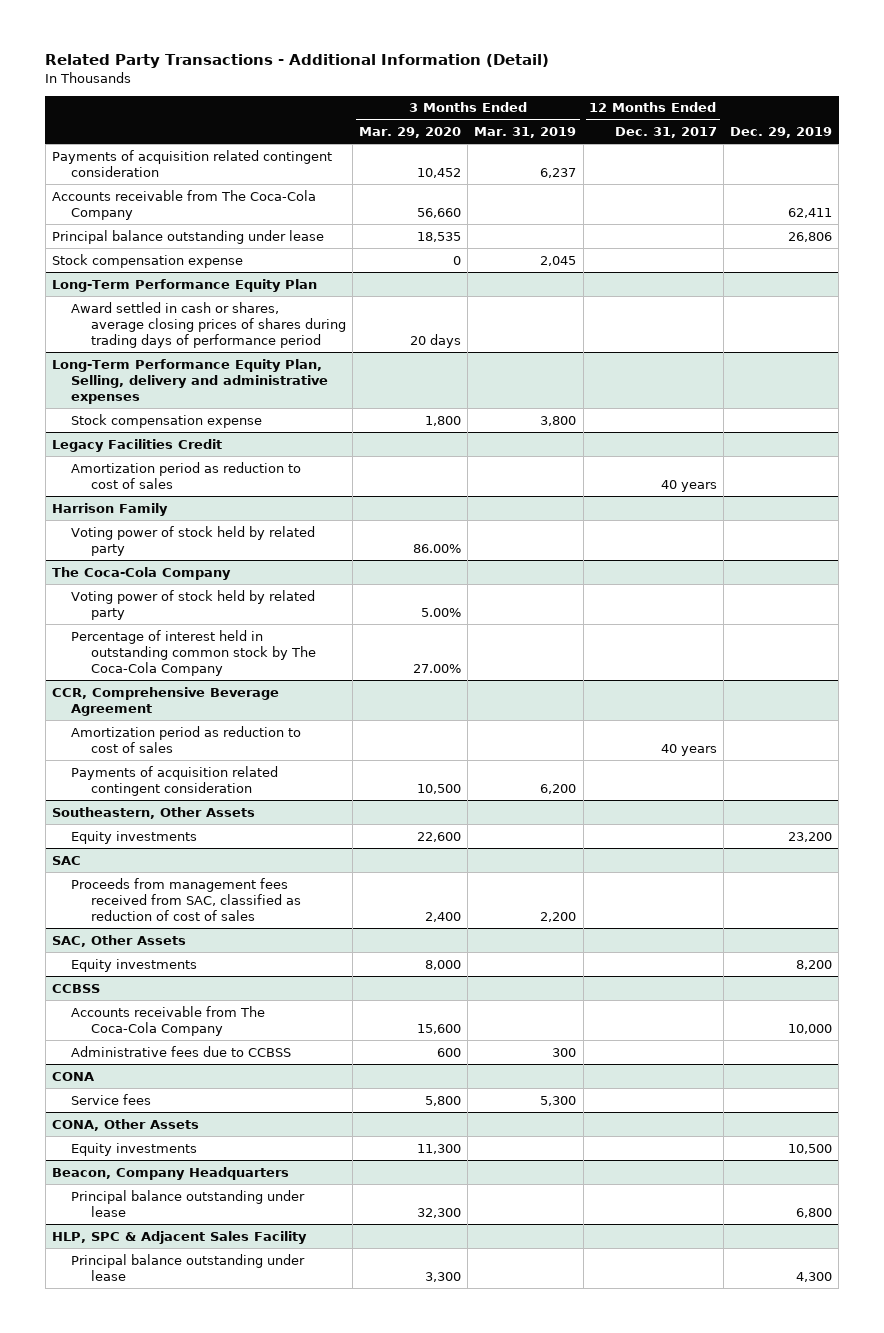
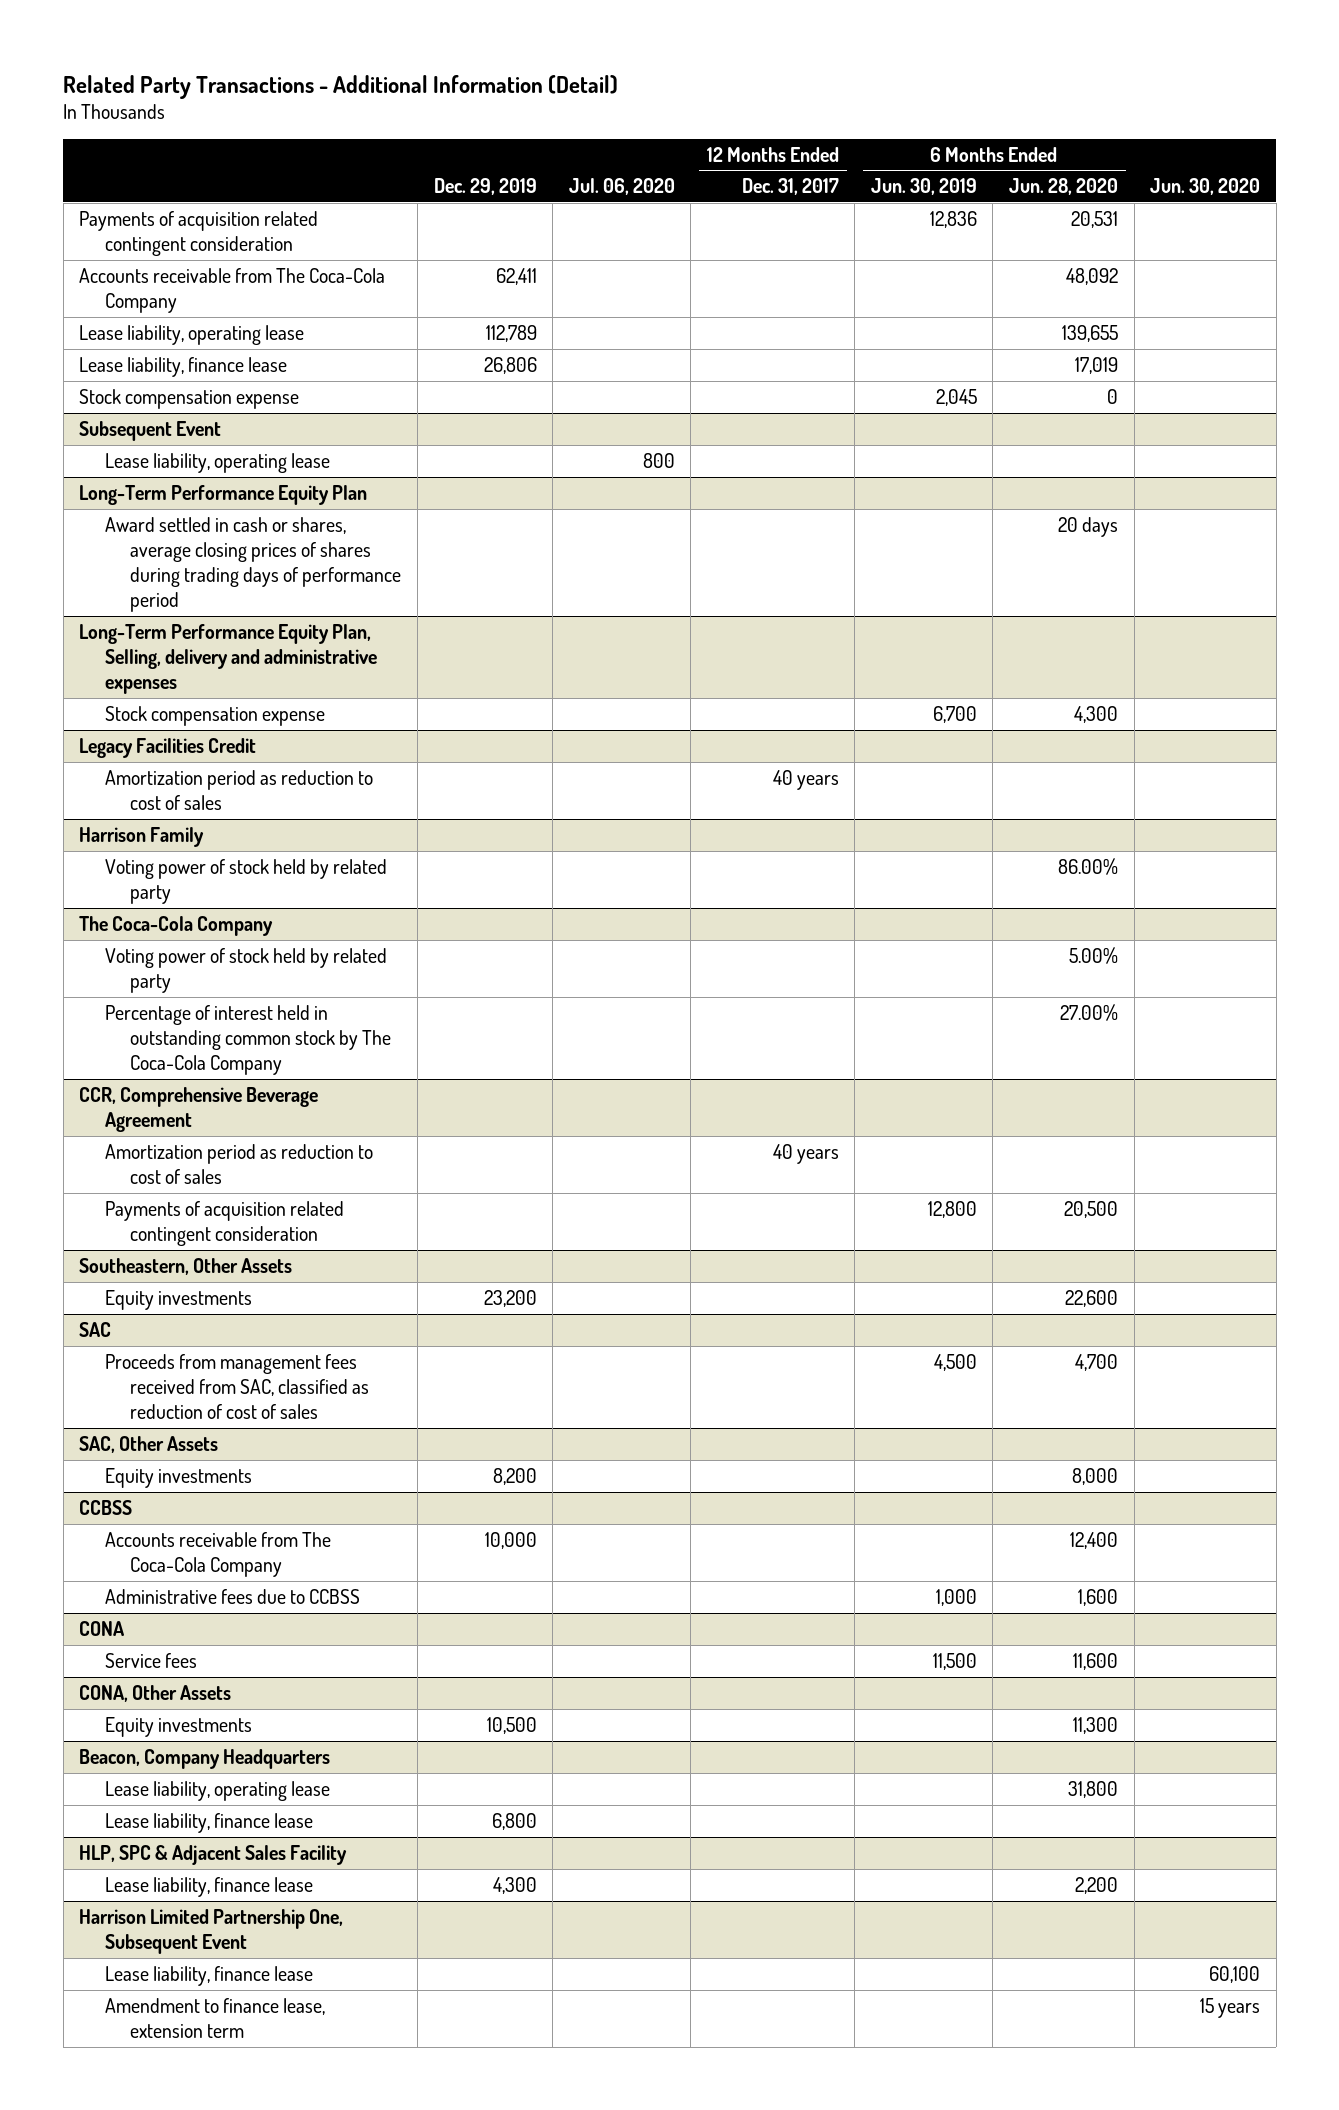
- | 3 Months Ended Mar. 29, 2020 | 3 Months Ended Mar. 31, 2019 | 12 Months Ended Dec. 31, 2017 | Dec. 29, 2019
+ | Dec. 29, 2019 | Jul. 06, 2020 | 12 Months Ended Dec. 31, 2017 | 6 Months Ended Jun. 30, 2019 | 6 Months Ended Jun. 28, 2020 | Jun. 30, 2020
- Principal balance outstanding under lease | 18,535 | | | 26,806
+ Lease liability, operating lease | 112,789 | | | | 139,655 |
+ Lease liability, finance lease | 26,806 | | | | 17,019 |
+ Subsequent Event
+ Lease liability, operating lease | | 800 | | | |
@ Beacon, Company Headquarters
- Principal balance outstanding under lease | 32,300 | | | 6,800
+ Lease liability, operating lease | | | | | 31,800 |
+ Lease liability, finance lease | 6,800 | | | | |
@ HLP, SPC & Adjacent Sales Facility
- Principal balance outstanding under lease | 3,300 | | | 4,300
+ Lease liability, finance lease | 4,300 | | | | 2,200 |
+ Harrison Limited Partnership One, Subsequent Event
+ Lease liability, finance lease | | | | | | 60,100
+ Amendment to finance lease, extension term | | | | | | 15 years

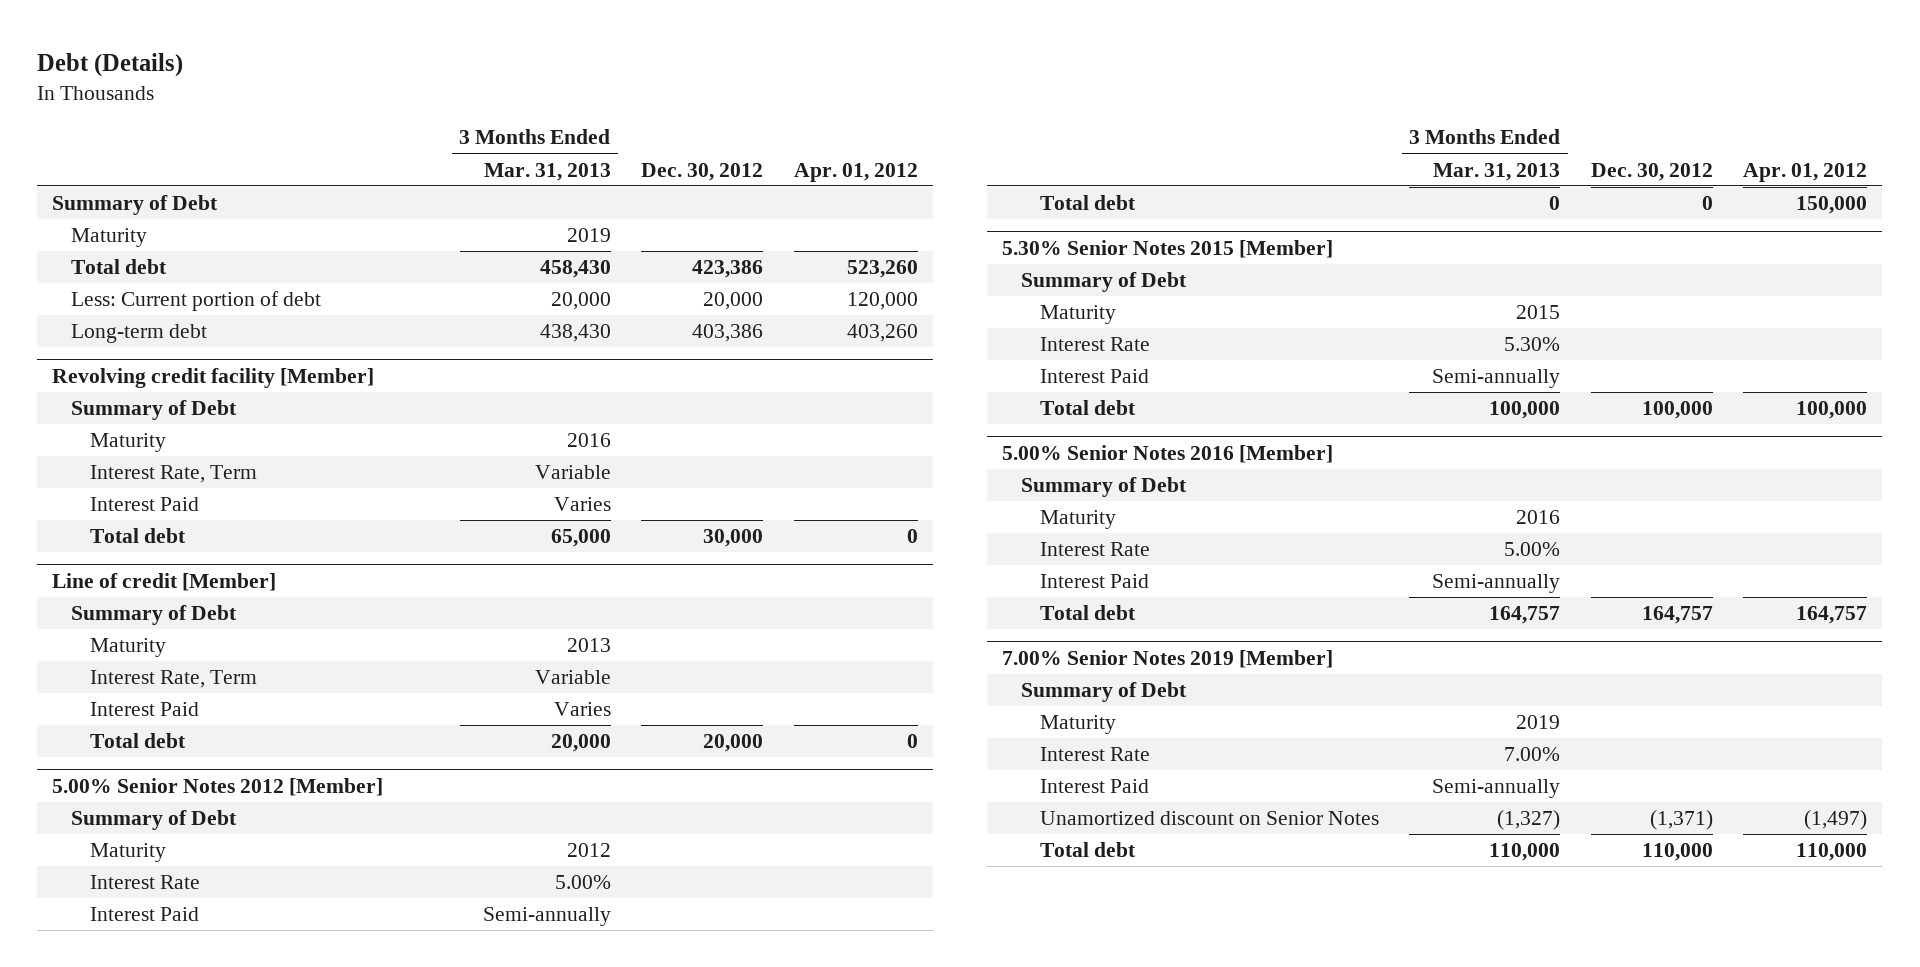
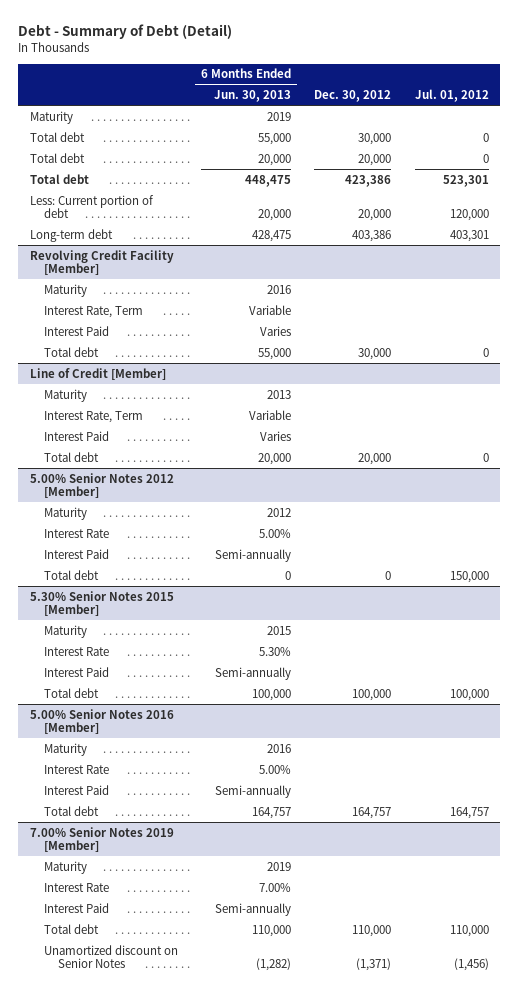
- Debt (Details)
+ Debt - Summary of Debt (Detail)
- | 3 Months Ended Mar. 31, 2013 | Dec. 30, 2012 | Apr. 01, 2012
+ | 6 Months Ended Jun. 30, 2013 | Dec. 30, 2012 | Jul. 01, 2012
- Summary of Debt
+ Total debt | 55,000 | 30,000 | 0
+ Total debt | 20,000 | 20,000 | 0
- Revolving credit facility [Member]
- Summary of Debt
+ Revolving Credit Facility [Member]
- Line of credit [Member]
- Summary of Debt
+ Line of Credit [Member]
@ 5.00% Senior Notes 2012 [Member]
- Summary of Debt
@ 5.30% Senior Notes 2015 [Member]
- Summary of Debt
@ 5.00% Senior Notes 2016 [Member]
- Summary of Debt
@ 7.00% Senior Notes 2019 [Member]
- Summary of Debt
moved down: Unamortized discount on Senior Notes | (1,282) | (1,371) | (1,456)

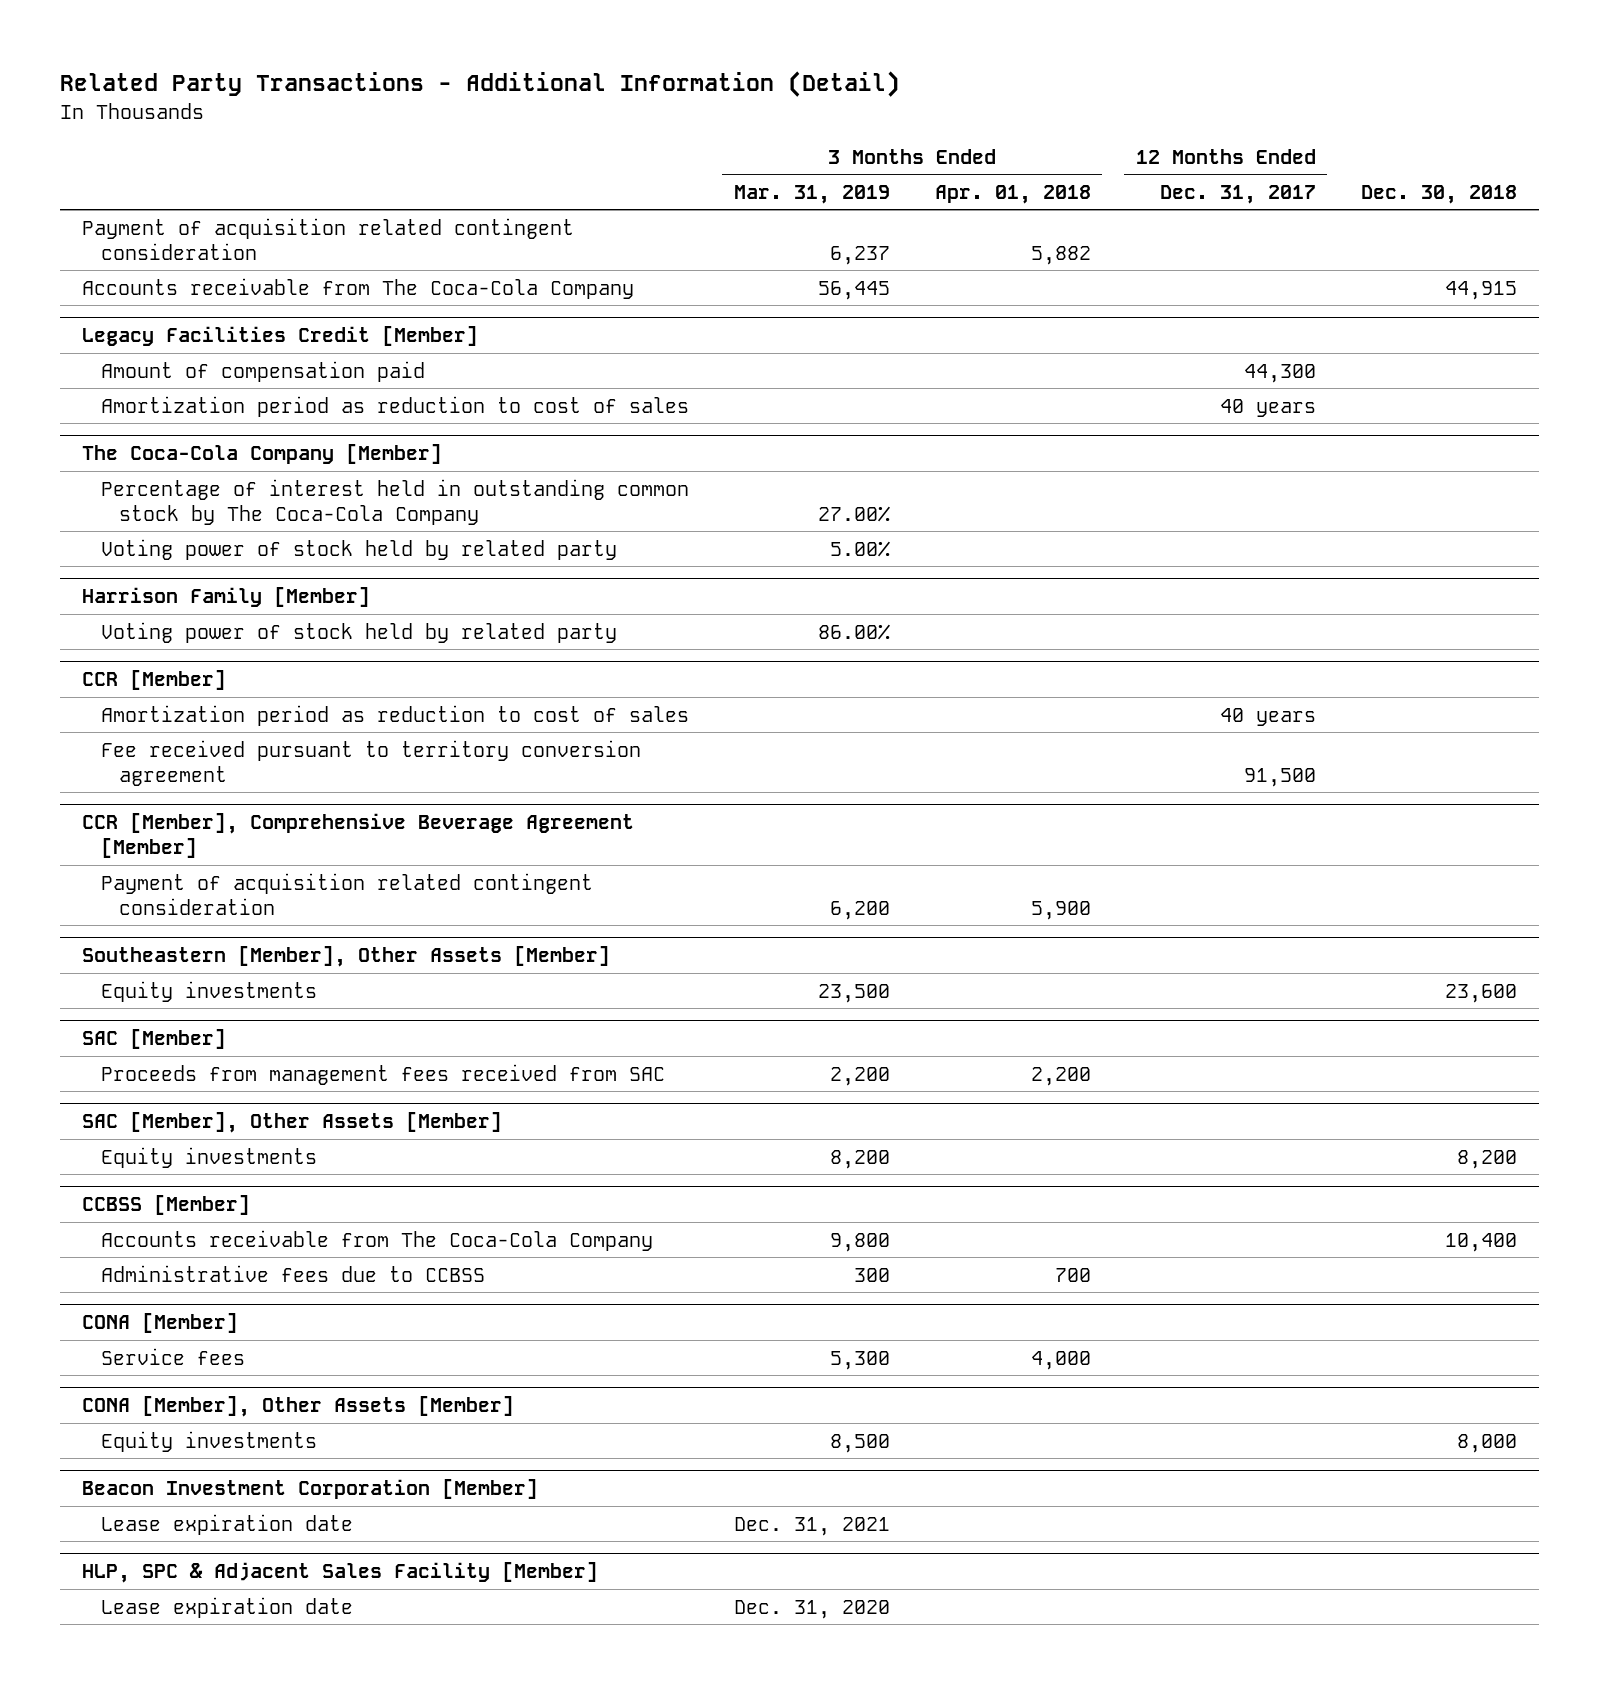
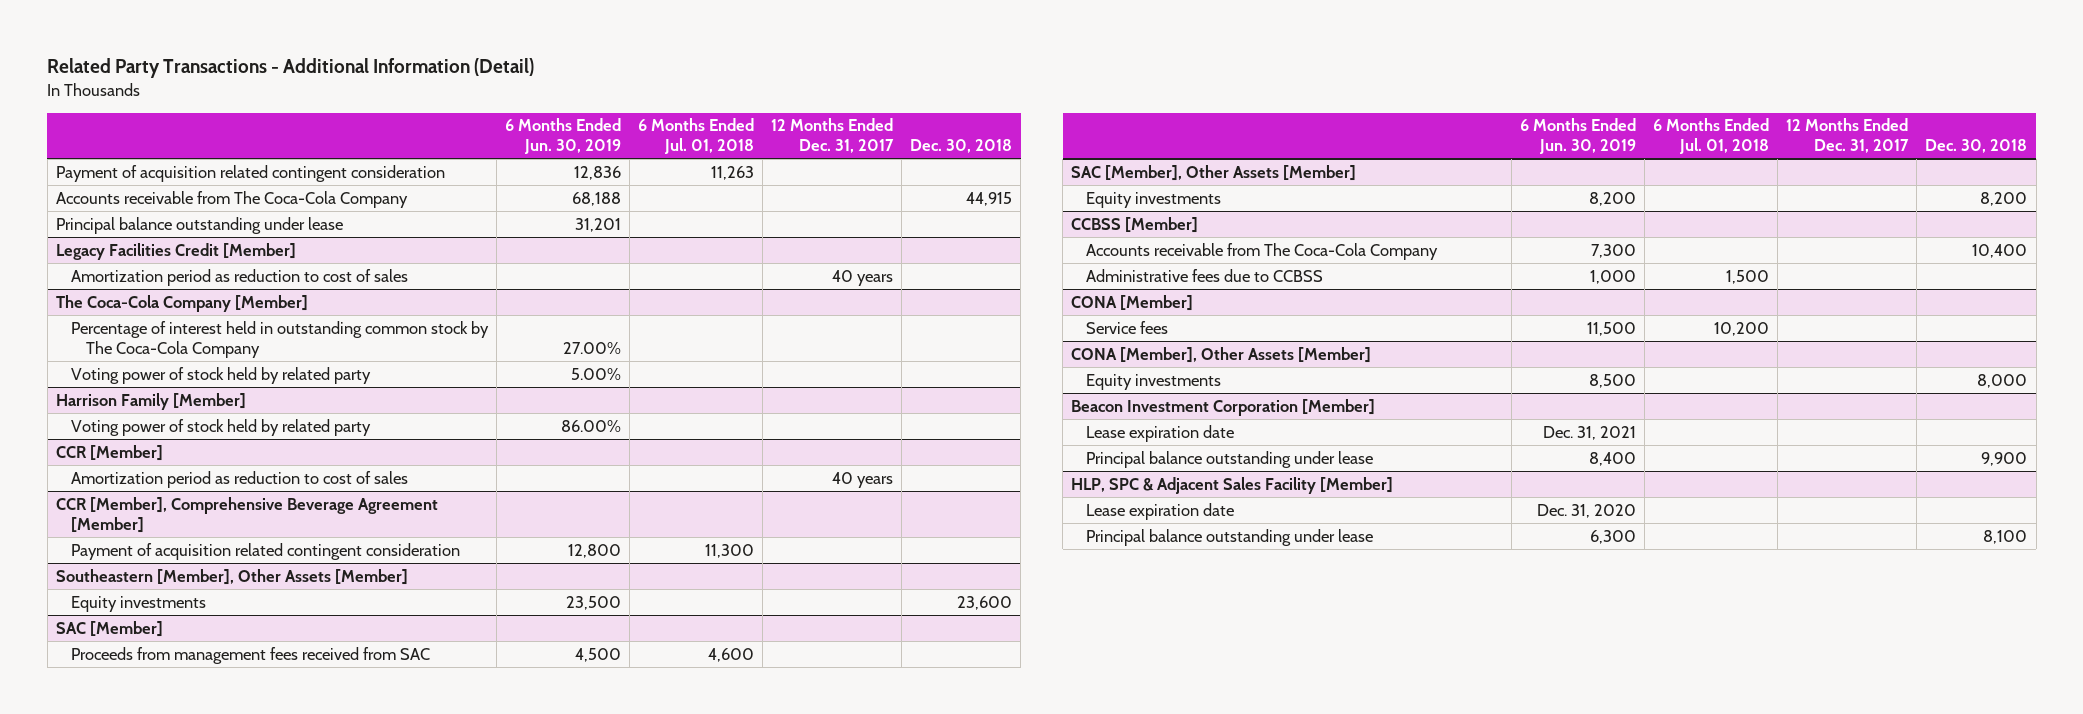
- | 3 Months Ended Mar. 31, 2019 | 3 Months Ended Apr. 01, 2018 | 12 Months Ended Dec. 31, 2017 | Dec. 30, 2018
+ | 6 Months Ended Jun. 30, 2019 | 6 Months Ended Jul. 01, 2018 | 12 Months Ended Dec. 31, 2017 | Dec. 30, 2018
+ Principal balance outstanding under lease | 31,201 | | |
@ Legacy Facilities Credit [Member]
- Amount of compensation paid | | | 44,300 |
@ CCR [Member]
- Fee received pursuant to territory conversion agreement | | | 91,500 |
@ Beacon Investment Corporation [Member]
+ Principal balance outstanding under lease | 8,400 | | | 9,900
@ HLP, SPC & Adjacent Sales Facility [Member]
+ Principal balance outstanding under lease | 6,300 | | | 8,100

